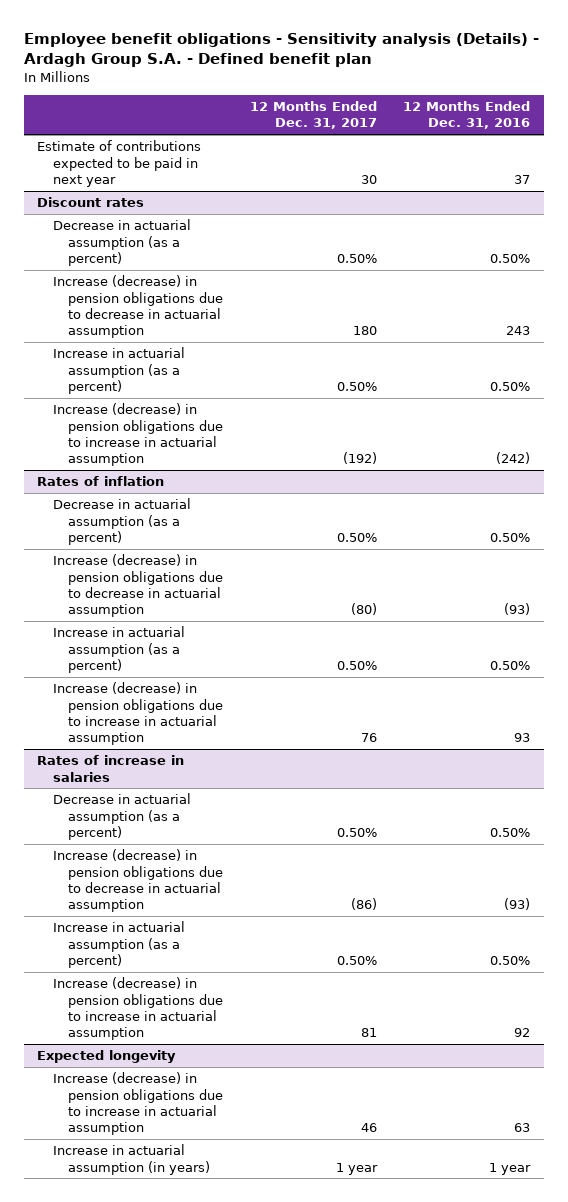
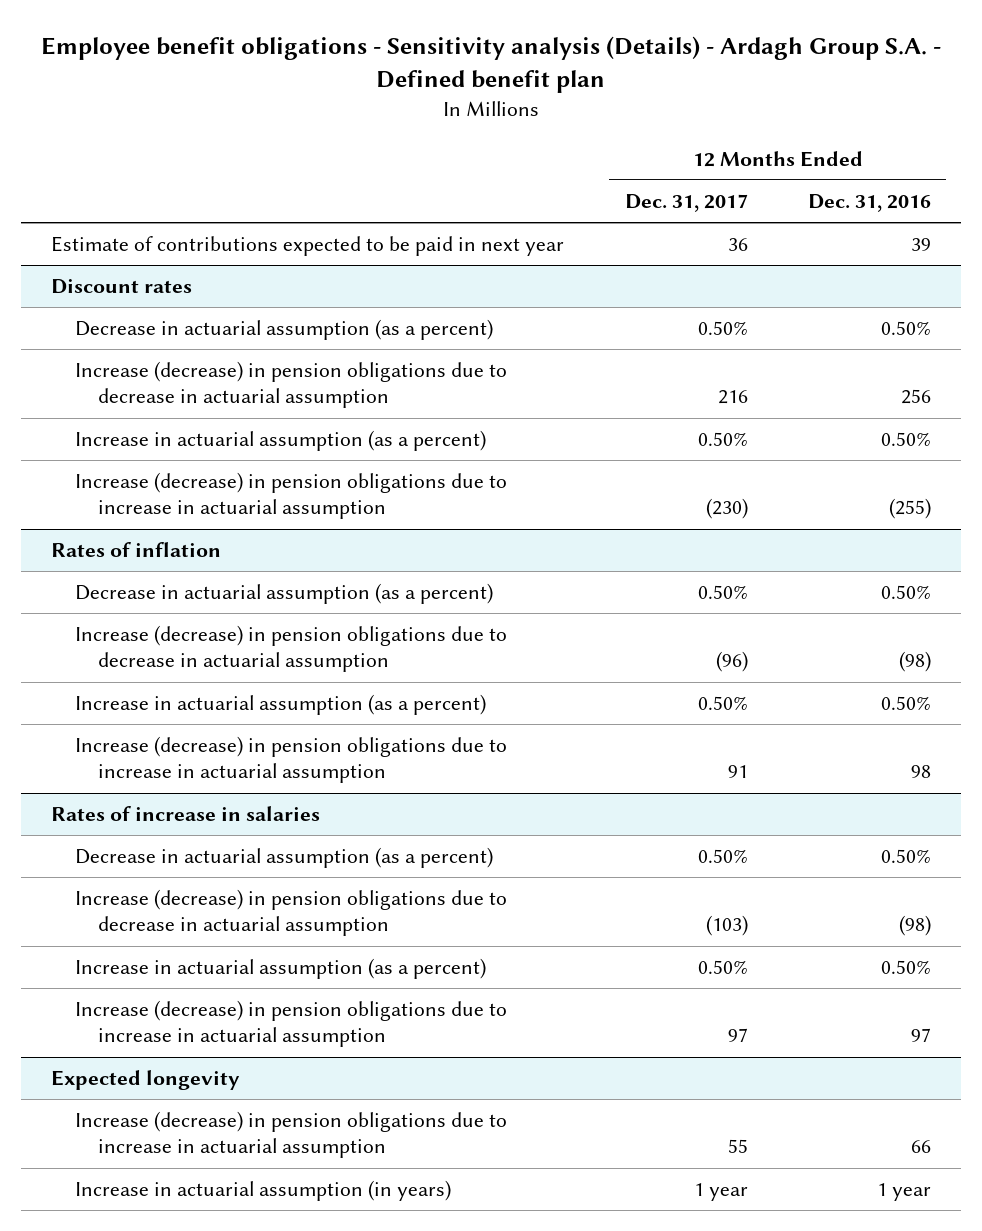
- Estimate of contributions expected to be paid in next year | 30 | 37
+ Estimate of contributions expected to be paid in next year | 36 | 39
@ Discount rates
- Increase (decrease) in pension obligations due to decrease in actuarial assumption | 180 | 243
+ Increase (decrease) in pension obligations due to decrease in actuarial assumption | 216 | 256
- Increase (decrease) in pension obligations due to increase in actuarial assumption | (192) | (242)
+ Increase (decrease) in pension obligations due to increase in actuarial assumption | (230) | (255)
@ Rates of inflation
- Increase (decrease) in pension obligations due to decrease in actuarial assumption | (80) | (93)
+ Increase (decrease) in pension obligations due to decrease in actuarial assumption | (96) | (98)
- Increase (decrease) in pension obligations due to increase in actuarial assumption | 76 | 93
+ Increase (decrease) in pension obligations due to increase in actuarial assumption | 91 | 98
@ Rates of increase in salaries
- Increase (decrease) in pension obligations due to decrease in actuarial assumption | (86) | (93)
+ Increase (decrease) in pension obligations due to decrease in actuarial assumption | (103) | (98)
- Increase (decrease) in pension obligations due to increase in actuarial assumption | 81 | 92
+ Increase (decrease) in pension obligations due to increase in actuarial assumption | 97 | 97
@ Expected longevity
- Increase (decrease) in pension obligations due to increase in actuarial assumption | 46 | 63
+ Increase (decrease) in pension obligations due to increase in actuarial assumption | 55 | 66

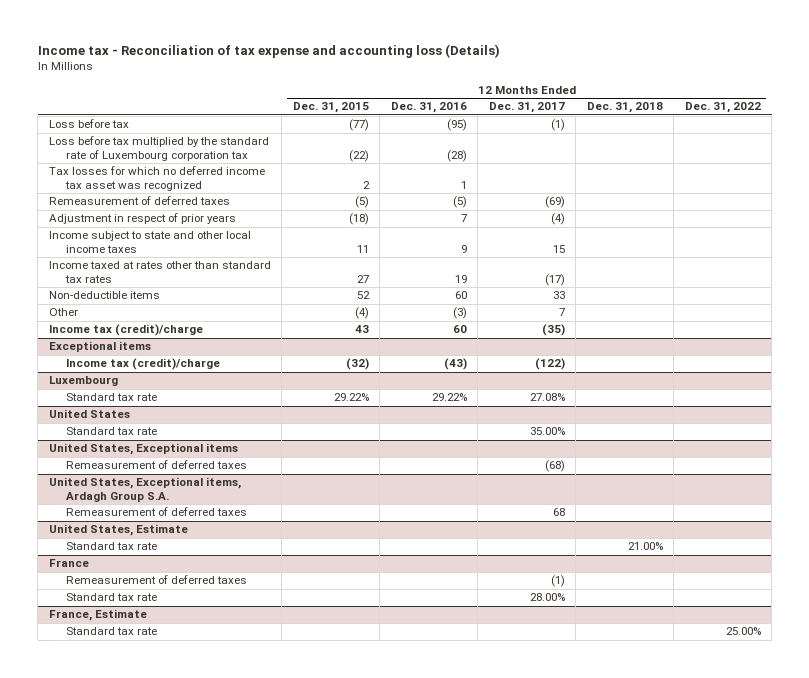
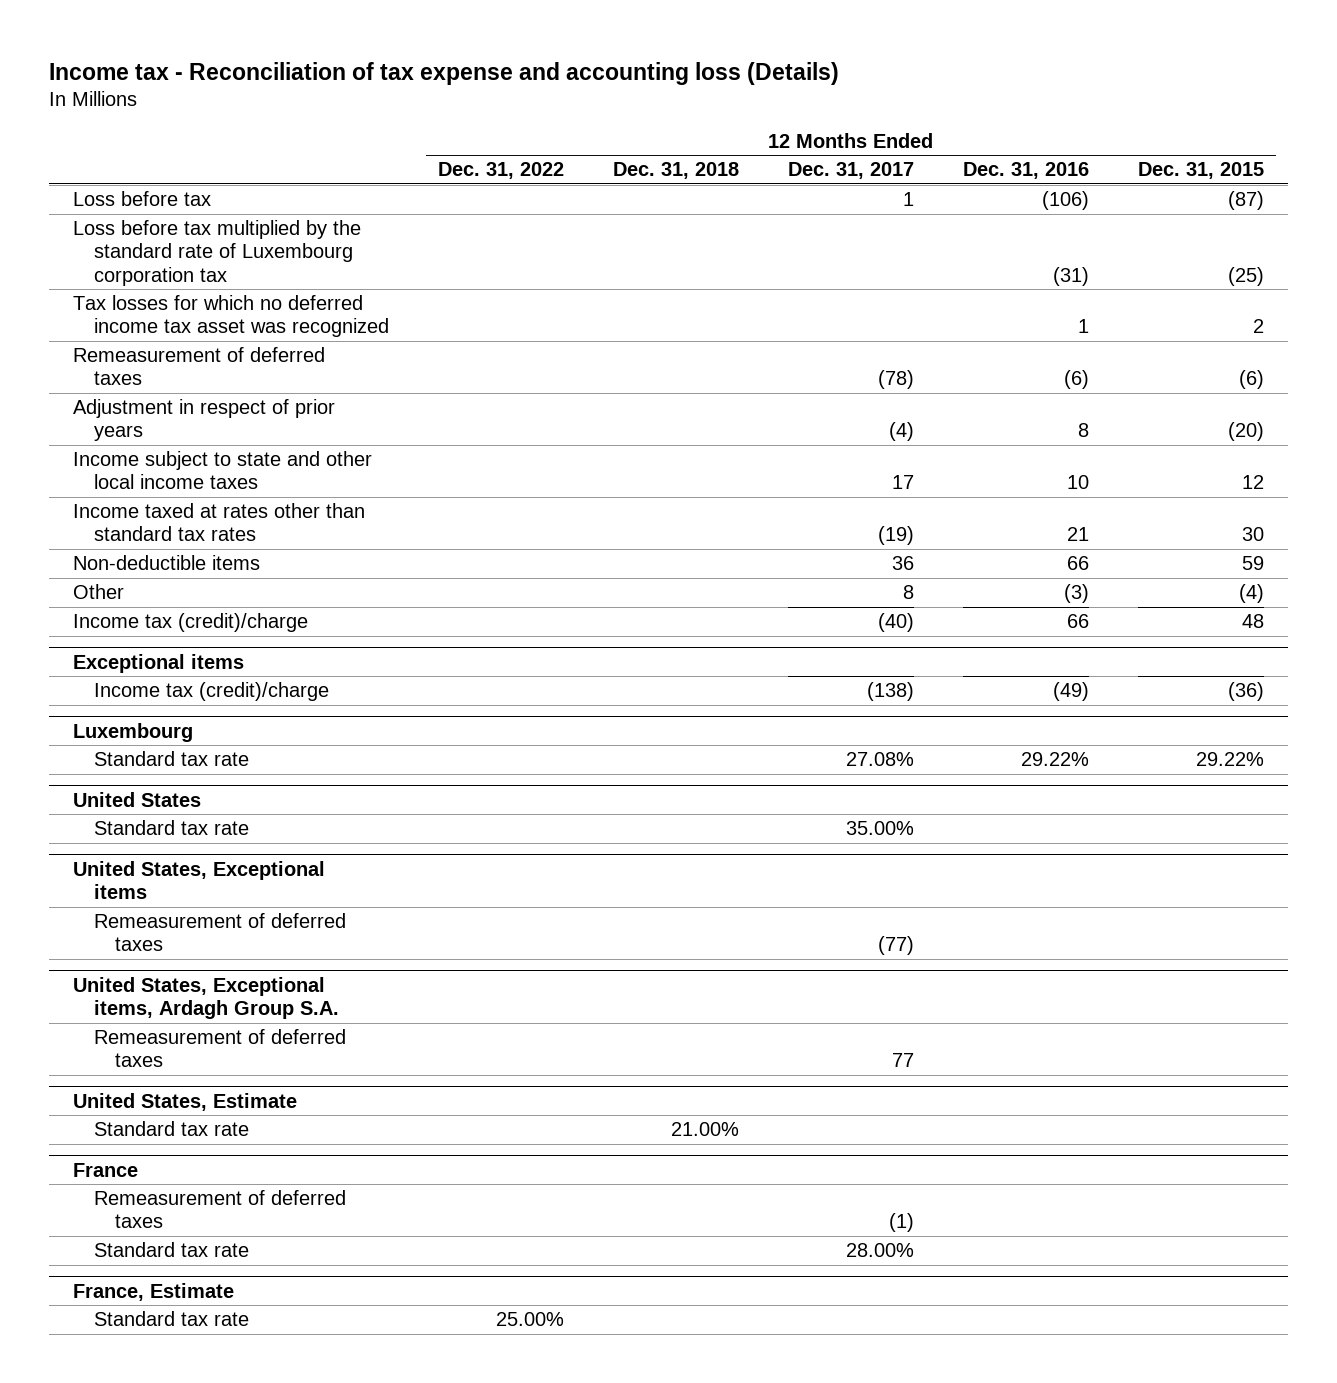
- | 12 Months Ended Dec. 31, 2015 | 12 Months Ended Dec. 31, 2016 | 12 Months Ended Dec. 31, 2017 | 12 Months Ended Dec. 31, 2018 | 12 Months Ended Dec. 31, 2022
+ | 12 Months Ended Dec. 31, 2022 | 12 Months Ended Dec. 31, 2018 | 12 Months Ended Dec. 31, 2017 | 12 Months Ended Dec. 31, 2016 | 12 Months Ended Dec. 31, 2015
- Loss before tax | (77) | (95) | (1) | |
- Loss before tax multiplied by the standard rate of Luxembourg corporation tax | (22) | (28) | | |
+ Loss before tax | | | 1 | (106) | (87)
+ Loss before tax multiplied by the standard rate of Luxembourg corporation tax | | | | (31) | (25)
- Remeasurement of deferred taxes | (5) | (5) | (69) | |
- Adjustment in respect of prior years | (18) | 7 | (4) | |
- Income subject to state and other local income taxes | 11 | 9 | 15 | |
- Income taxed at rates other than standard tax rates | 27 | 19 | (17) | |
- Non-deductible items | 52 | 60 | 33 | |
- Other | (4) | (3) | 7 | |
- Income tax (credit)/charge | 43 | 60 | (35) | |
+ Remeasurement of deferred taxes | | | (78) | (6) | (6)
+ Adjustment in respect of prior years | | | (4) | 8 | (20)
+ Income subject to state and other local income taxes | | | 17 | 10 | 12
+ Income taxed at rates other than standard tax rates | | | (19) | 21 | 30
+ Non-deductible items | | | 36 | 66 | 59
+ Other | | | 8 | (3) | (4)
+ Income tax (credit)/charge | | | (40) | 66 | 48
@ Exceptional items
- Income tax (credit)/charge | (32) | (43) | (122) | |
+ Income tax (credit)/charge | | | (138) | (49) | (36)
@ United States, Exceptional items
- Remeasurement of deferred taxes | | | (68) | |
+ Remeasurement of deferred taxes | | | (77) | |
@ United States, Exceptional items, Ardagh Group S.A.
- Remeasurement of deferred taxes | | | 68 | |
+ Remeasurement of deferred taxes | | | 77 | |

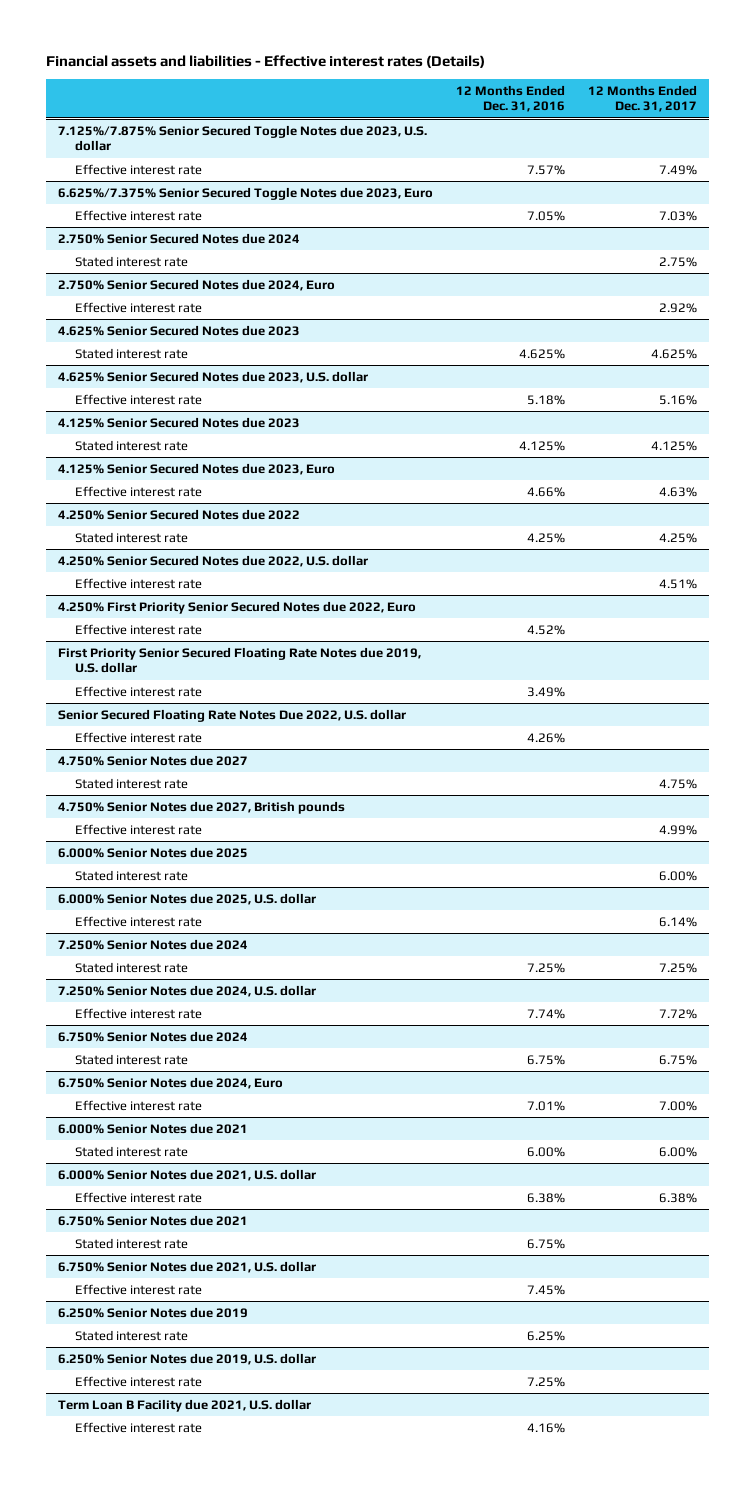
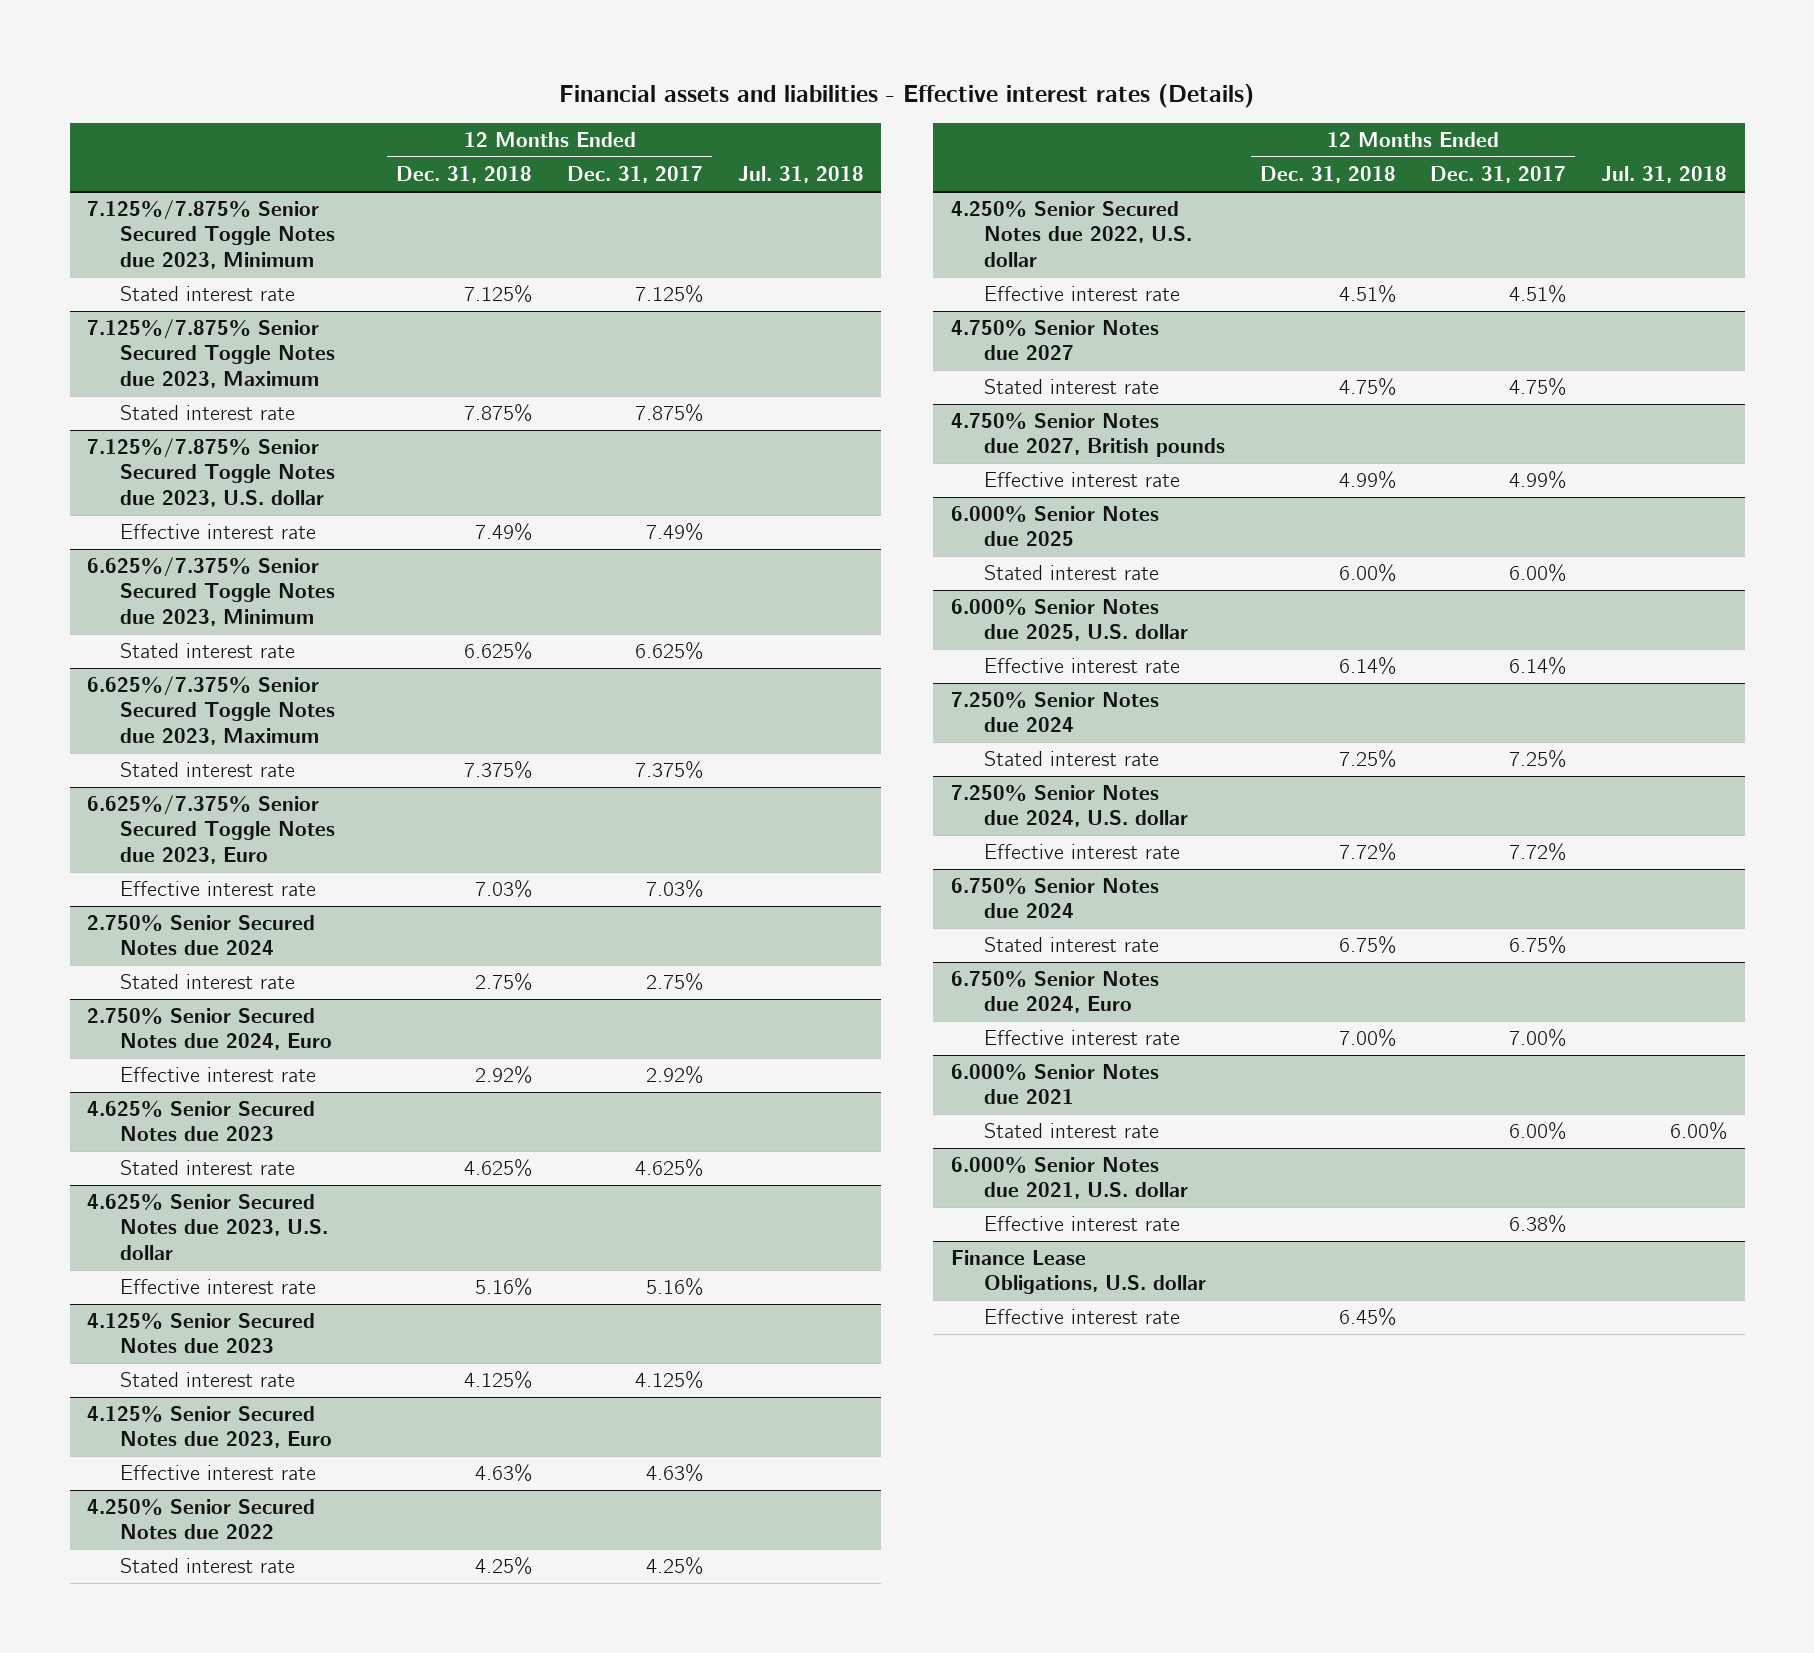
- | 12 Months Ended Dec. 31, 2016 | 12 Months Ended Dec. 31, 2017
+ | 12 Months Ended Dec. 31, 2018 | 12 Months Ended Dec. 31, 2017 | Jul. 31, 2018
+ 7.125%/7.875% Senior Secured Toggle Notes due 2023, Minimum
+ Stated interest rate | 7.125% | 7.125% |
+ 7.125%/7.875% Senior Secured Toggle Notes due 2023, Maximum
+ Stated interest rate | 7.875% | 7.875% |
+ 6.625%/7.375% Senior Secured Toggle Notes due 2023, Minimum
+ Stated interest rate | 6.625% | 6.625% |
+ 6.625%/7.375% Senior Secured Toggle Notes due 2023, Maximum
+ Stated interest rate | 7.375% | 7.375% |
- 4.250% First Priority Senior Secured Notes due 2022, Euro
- Effective interest rate | 4.52% |
- First Priority Senior Secured Floating Rate Notes due 2019, U.S. dollar
- Effective interest rate | 3.49% |
- Senior Secured Floating Rate Notes Due 2022, U.S. dollar
- Effective interest rate | 4.26% |
- 6.750% Senior Notes due 2021
- Stated interest rate | 6.75% |
- 6.750% Senior Notes due 2021, U.S. dollar
- Effective interest rate | 7.45% |
- 6.250% Senior Notes due 2019
- Stated interest rate | 6.25% |
- 6.250% Senior Notes due 2019, U.S. dollar
- Effective interest rate | 7.25% |
- Term Loan B Facility due 2021, U.S. dollar
+ Finance Lease Obligations, U.S. dollar

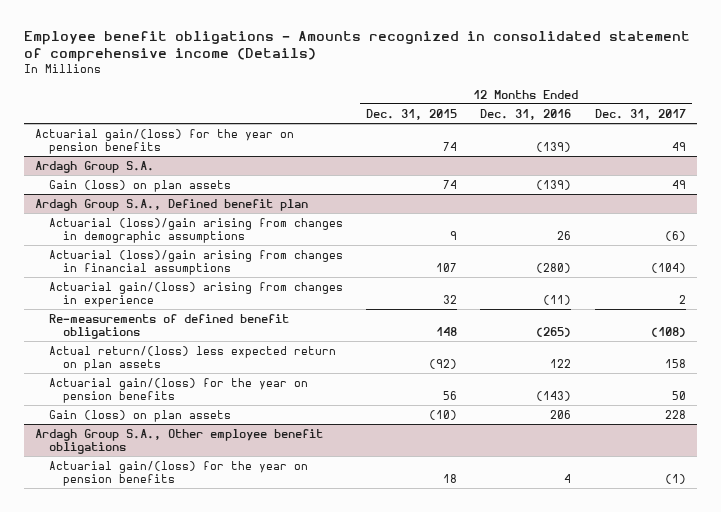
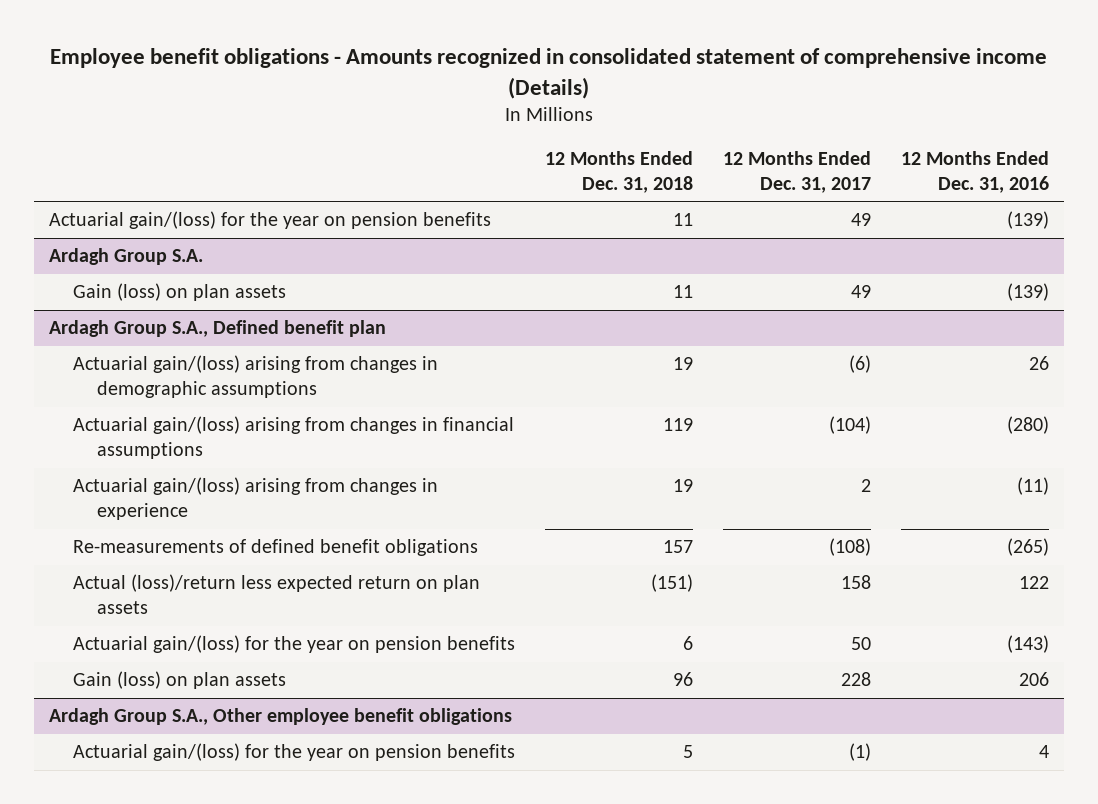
- | 12 Months Ended Dec. 31, 2015 | 12 Months Ended Dec. 31, 2016 | 12 Months Ended Dec. 31, 2017
+ | 12 Months Ended Dec. 31, 2018 | 12 Months Ended Dec. 31, 2017 | 12 Months Ended Dec. 31, 2016
@ Ardagh Group S.A., Defined benefit plan
- Actuarial (loss)/gain arising from changes in demographic assumptions | 9 | 26 | (6)
- Actuarial (loss)/gain arising from changes in financial assumptions | 107 | (280) | (104)
+ Actuarial gain/(loss) arising from changes in demographic assumptions | 19 | (6) | 26
+ Actuarial gain/(loss) arising from changes in financial assumptions | 119 | (104) | (280)
- Actual return/(loss) less expected return on plan assets | (92) | 122 | 158
+ Actual (loss)/return less expected return on plan assets | (151) | 158 | 122

